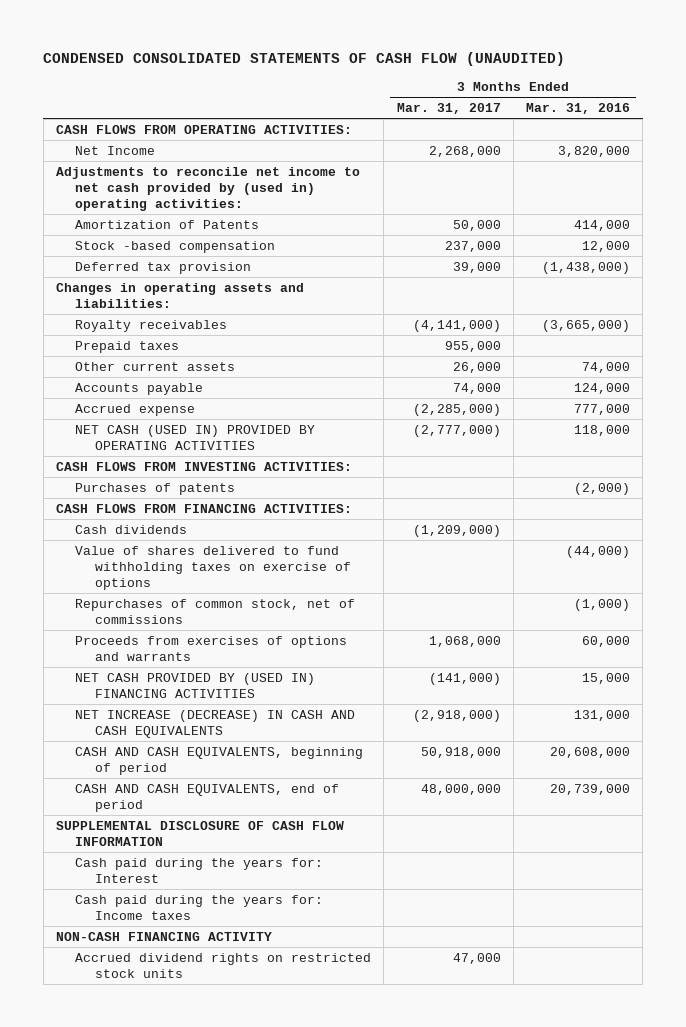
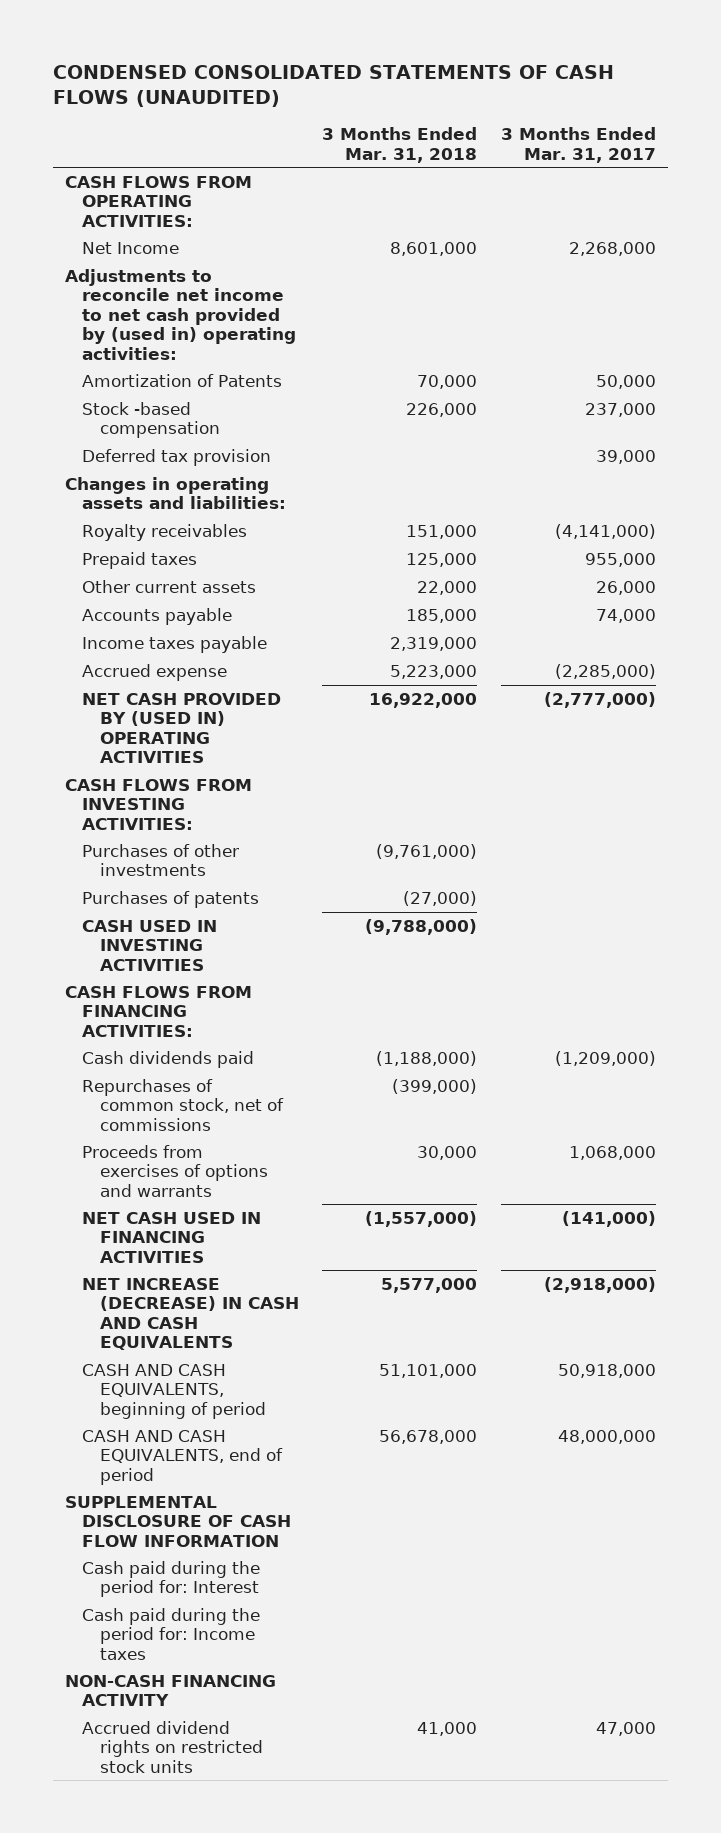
- CONDENSED CONSOLIDATED STATEMENTS OF CASH FLOW (UNAUDITED)
+ CONDENSED CONSOLIDATED STATEMENTS OF CASH FLOWS (UNAUDITED)
- | 3 Months Ended Mar. 31, 2017 | 3 Months Ended Mar. 31, 2016
+ | 3 Months Ended Mar. 31, 2018 | 3 Months Ended Mar. 31, 2017
+ Income taxes payable | 2,319,000 |
- NET CASH (USED IN) PROVIDED BY OPERATING ACTIVITIES | (2,777,000) | 118,000
+ NET CASH PROVIDED BY (USED IN) OPERATING ACTIVITIES | 16,922,000 | (2,777,000)
+ Purchases of other investments | (9,761,000) |
+ CASH USED IN INVESTING ACTIVITIES | (9,788,000) |
- Cash dividends | (1,209,000) |
- Value of shares delivered to fund withholding taxes on exercise of options | | (44,000)
+ Cash dividends paid | (1,188,000) | (1,209,000)
- NET CASH PROVIDED BY (USED IN) FINANCING ACTIVITIES | (141,000) | 15,000
+ NET CASH USED IN FINANCING ACTIVITIES | (1,557,000) | (141,000)
- Cash paid during the years for: Interest
- Cash paid during the years for: Income taxes
+ Cash paid during the period for: Interest
+ Cash paid during the period for: Income taxes

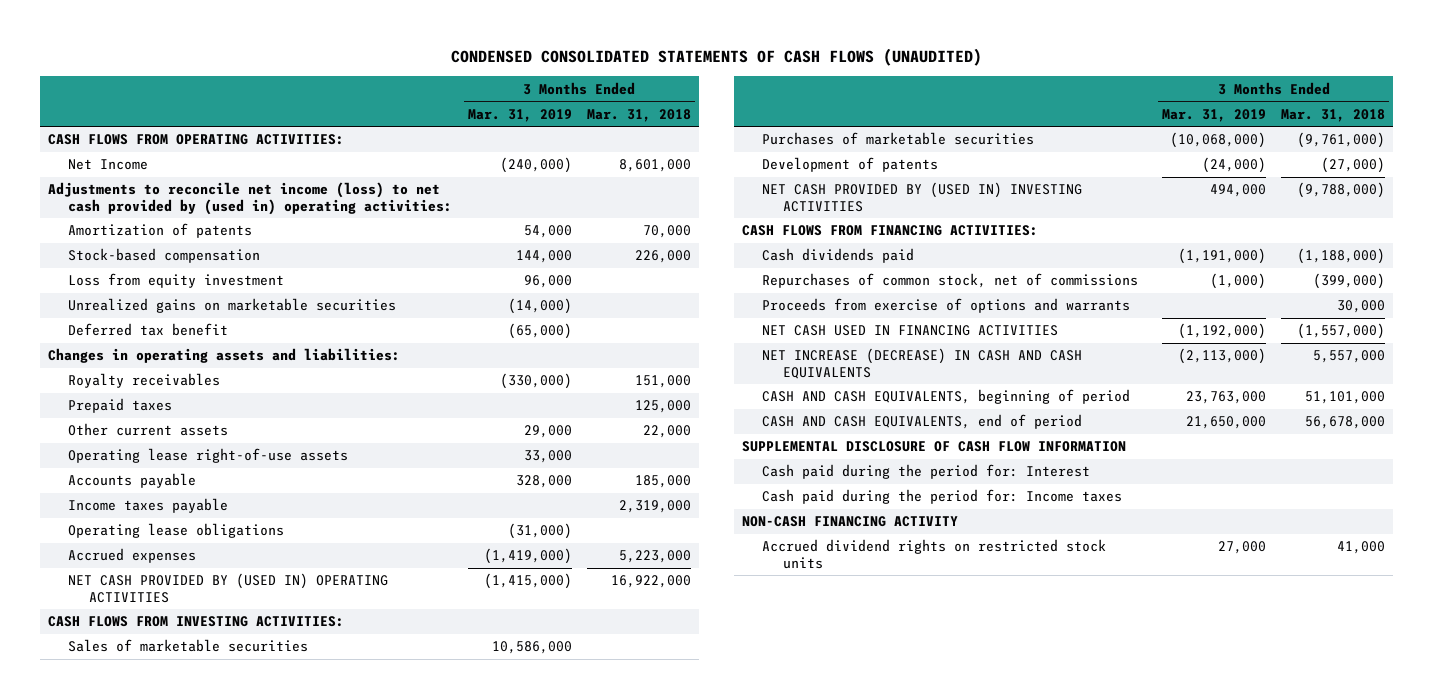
- | 3 Months Ended Mar. 31, 2018 | 3 Months Ended Mar. 31, 2017
+ | 3 Months Ended Mar. 31, 2019 | 3 Months Ended Mar. 31, 2018
- Adjustments to reconcile net income to net cash provided by (used in) operating activities:
- Amortization of Patents | 70,000 | 50,000
- Stock -based compensation | 226,000 | 237,000
- Deferred tax provision | | 39,000
+ Adjustments to reconcile net income (loss) to net cash provided by (used in) operating activities:
+ Amortization of patents | 54,000 | 70,000
+ Stock-based compensation | 144,000 | 226,000
+ Loss from equity investment | 96,000 |
+ Unrealized gains on marketable securities | (14,000) |
+ Deferred tax benefit | (65,000) |
+ Operating lease right-of-use assets | 33,000 |
- Accrued expense | 5,223,000 | (2,285,000)
+ Operating lease obligations | (31,000) |
+ Accrued expenses | (1,419,000) | 5,223,000
- Purchases of other investments | (9,761,000) |
- Purchases of patents | (27,000) |
- CASH USED IN INVESTING ACTIVITIES | (9,788,000) |
+ Sales of marketable securities | 10,586,000 |
+ Purchases of marketable securities | (10,068,000) | (9,761,000)
+ Development of patents | (24,000) | (27,000)
+ NET CASH PROVIDED BY (USED IN) INVESTING ACTIVITIES | 494,000 | (9,788,000)
- Proceeds from exercises of options and warrants | 30,000 | 1,068,000
+ Proceeds from exercise of options and warrants | | 30,000
- NET INCREASE (DECREASE) IN CASH AND CASH EQUIVALENTS | 5,577,000 | (2,918,000)
+ NET INCREASE (DECREASE) IN CASH AND CASH EQUIVALENTS | (2,113,000) | 5,557,000

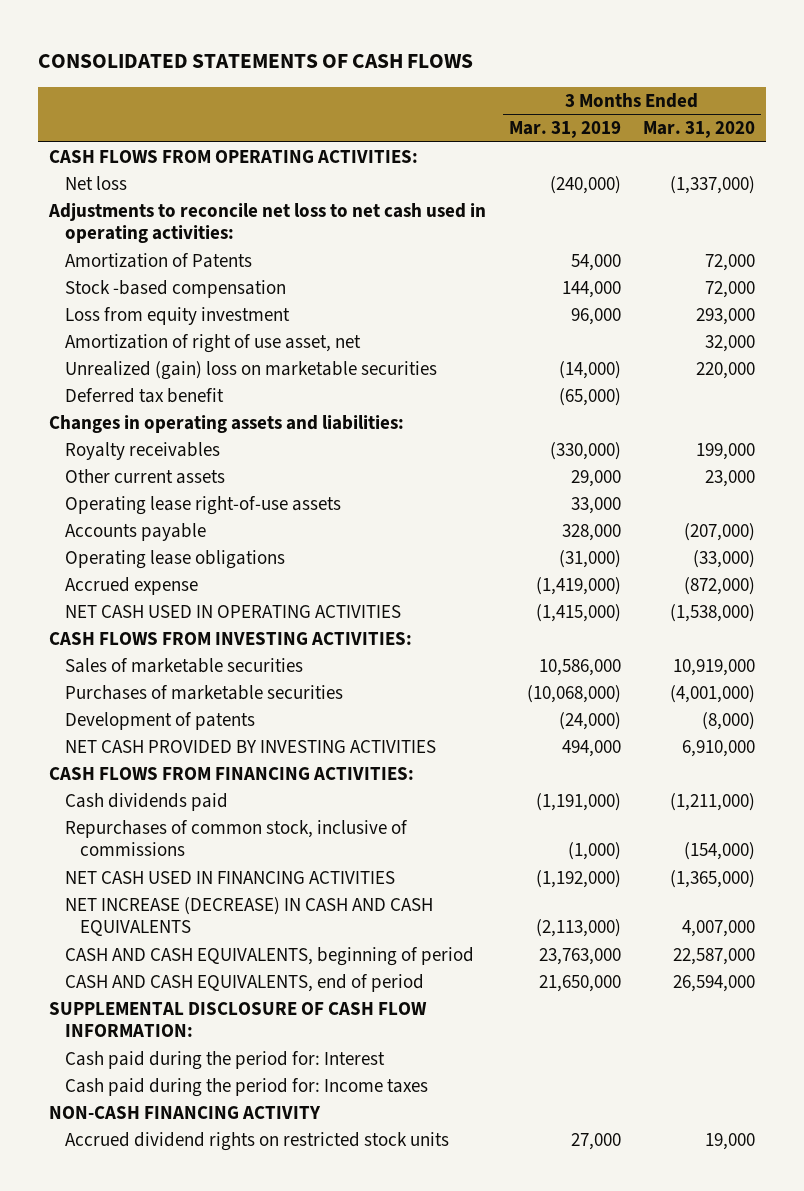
- CONDENSED CONSOLIDATED STATEMENTS OF CASH FLOWS (UNAUDITED)
+ CONSOLIDATED STATEMENTS OF CASH FLOWS
- | 3 Months Ended Mar. 31, 2019 | 3 Months Ended Mar. 31, 2018
+ | 3 Months Ended Mar. 31, 2019 | 3 Months Ended Mar. 31, 2020
- Net Income | (240,000) | 8,601,000
- Adjustments to reconcile net income (loss) to net cash provided by (used in) operating activities:
- Amortization of patents | 54,000 | 70,000
- Stock-based compensation | 144,000 | 226,000
+ Net loss | (240,000) | (1,337,000)
+ Adjustments to reconcile net loss to net cash used in operating activities:
+ Amortization of Patents | 54,000 | 72,000
+ Stock -based compensation | 144,000 | 72,000
- Unrealized gains on marketable securities | (14,000) |
+ Amortization of right of use asset, net | | 32,000
+ Unrealized (gain) loss on marketable securities | (14,000) | 220,000
- Prepaid taxes | | 125,000
- Income taxes payable | | 2,319,000
- Accrued expenses | (1,419,000) | 5,223,000
- NET CASH PROVIDED BY (USED IN) OPERATING ACTIVITIES | (1,415,000) | 16,922,000
+ Accrued expense | (1,419,000) | (872,000)
+ NET CASH USED IN OPERATING ACTIVITIES | (1,415,000) | (1,538,000)
- NET CASH PROVIDED BY (USED IN) INVESTING ACTIVITIES | 494,000 | (9,788,000)
+ NET CASH PROVIDED BY INVESTING ACTIVITIES | 494,000 | 6,910,000
- Repurchases of common stock, net of commissions | (1,000) | (399,000)
- Proceeds from exercise of options and warrants | | 30,000
+ Repurchases of common stock, inclusive of commissions | (1,000) | (154,000)
- SUPPLEMENTAL DISCLOSURE OF CASH FLOW INFORMATION
+ SUPPLEMENTAL DISCLOSURE OF CASH FLOW INFORMATION:

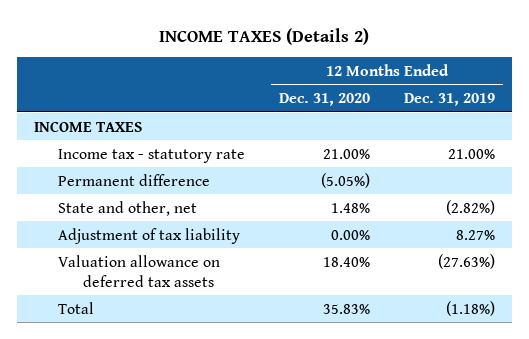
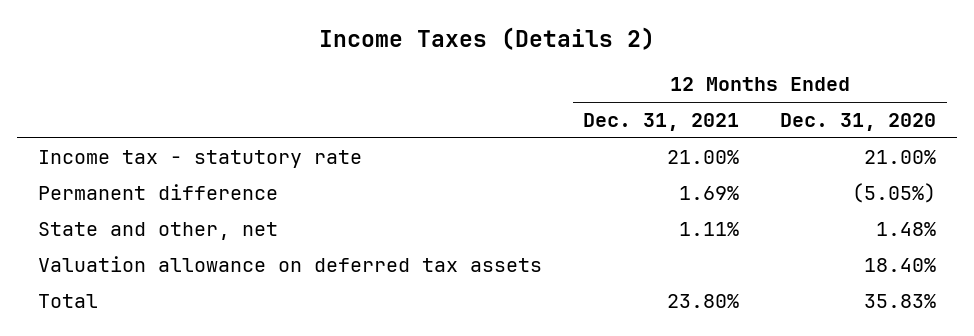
- INCOME TAXES (Details 2)
+ Income Taxes (Details 2)
- | 12 Months Ended Dec. 31, 2020 | 12 Months Ended Dec. 31, 2019
+ | 12 Months Ended Dec. 31, 2021 | 12 Months Ended Dec. 31, 2020
- INCOME TAXES
- Adjustment of tax liability | 0.00% | 8.27%

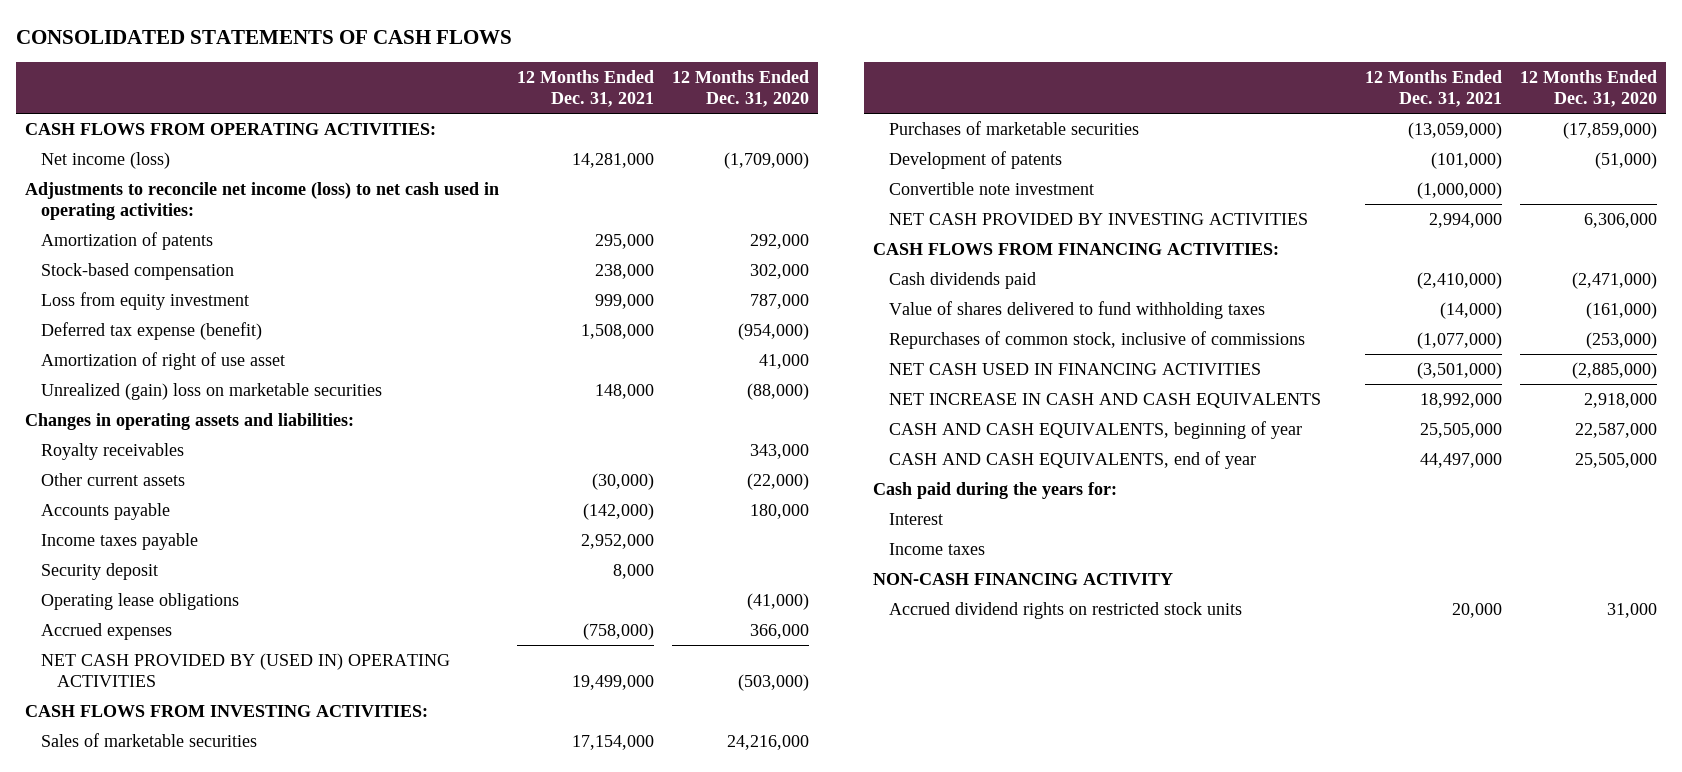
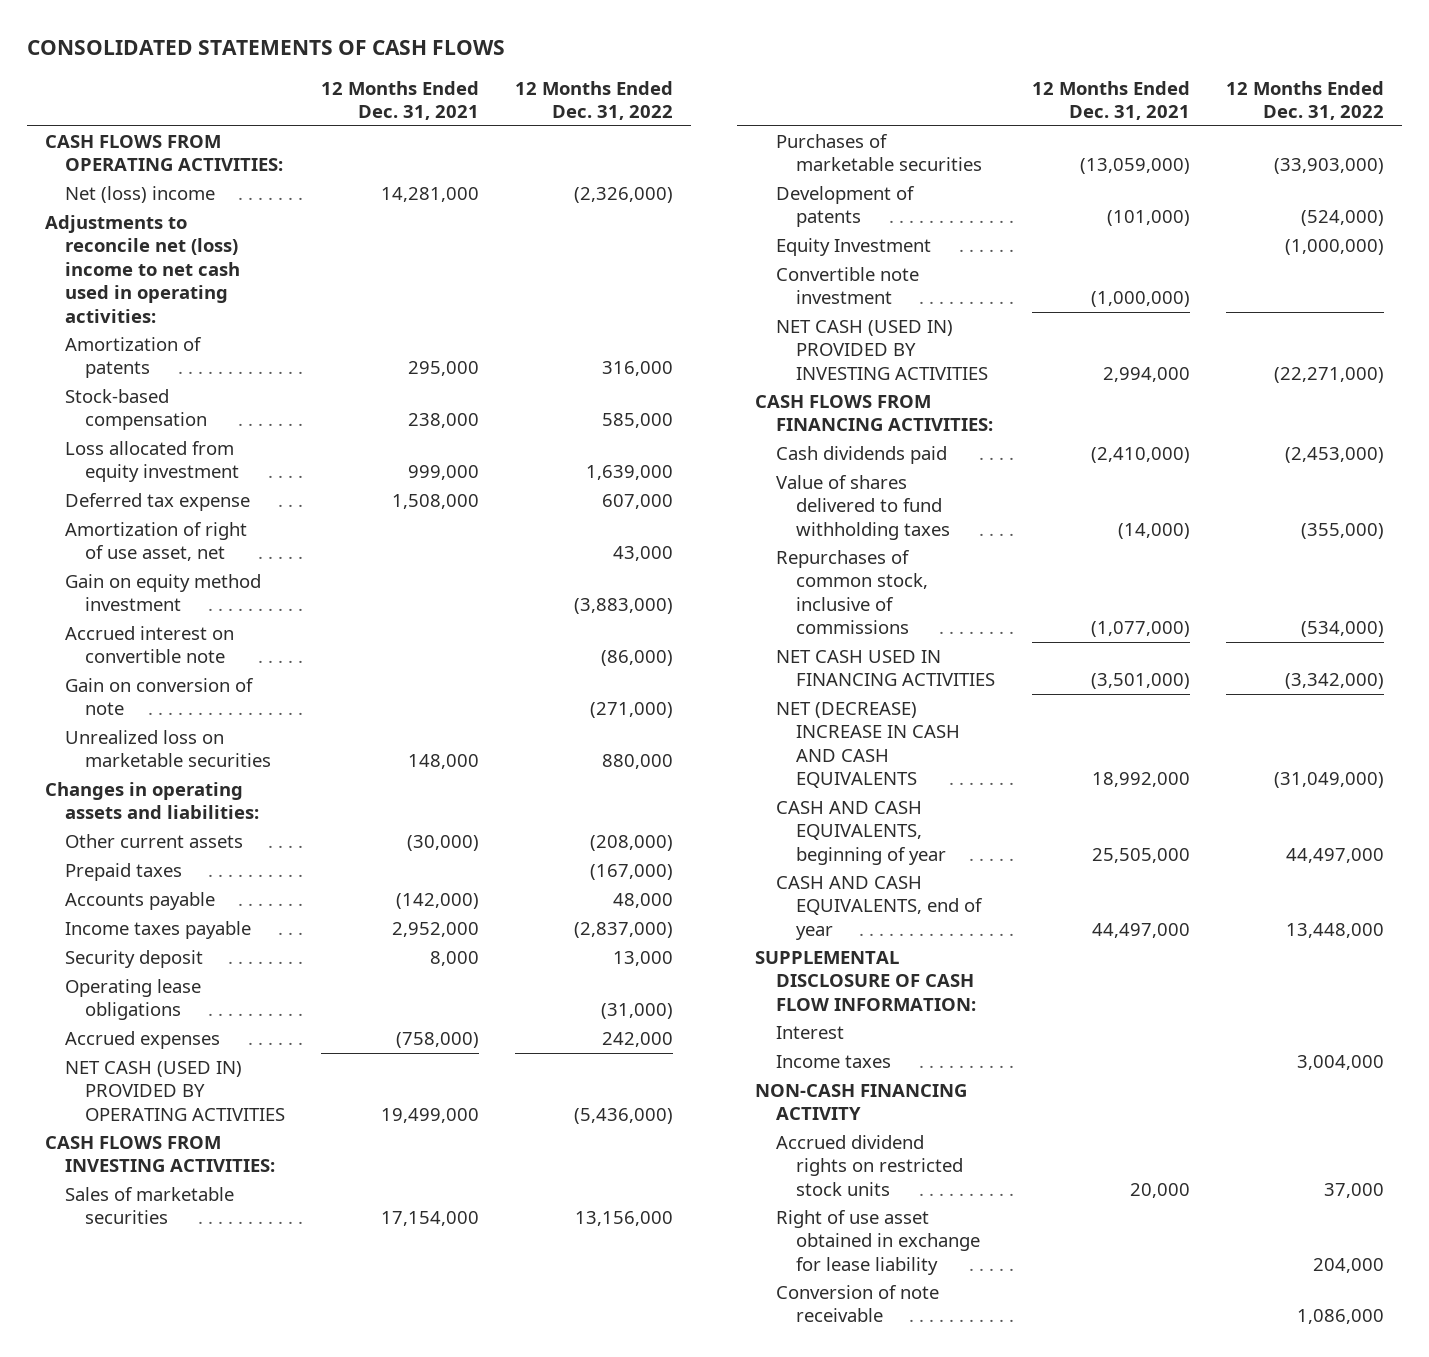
- | 12 Months Ended Dec. 31, 2021 | 12 Months Ended Dec. 31, 2020
+ | 12 Months Ended Dec. 31, 2021 | 12 Months Ended Dec. 31, 2022
- Net income (loss) | 14,281,000 | (1,709,000)
- Adjustments to reconcile net income (loss) to net cash used in operating activities:
+ Net (loss) income | 14,281,000 | (2,326,000)
+ Adjustments to reconcile net (loss) income to net cash used in operating activities:
- Loss from equity investment | 999,000 | 787,000
- Deferred tax expense (benefit) | 1,508,000 | (954,000)
- Amortization of right of use asset | | 41,000
- Unrealized (gain) loss on marketable securities | 148,000 | (88,000)
+ Loss allocated from equity investment | 999,000 | 1,639,000
+ Deferred tax expense | 1,508,000 | 607,000
+ Amortization of right of use asset, net | | 43,000
+ Gain on equity method investment | | (3,883,000)
+ Accrued interest on convertible note | | (86,000)
+ Gain on conversion of note | | (271,000)
+ Unrealized loss on marketable securities | 148,000 | 880,000
- Royalty receivables | | 343,000
+ Prepaid taxes | | (167,000)
- NET CASH PROVIDED BY (USED IN) OPERATING ACTIVITIES | 19,499,000 | (503,000)
+ NET CASH (USED IN) PROVIDED BY OPERATING ACTIVITIES | 19,499,000 | (5,436,000)
+ Equity Investment | | (1,000,000)
- NET CASH PROVIDED BY INVESTING ACTIVITIES | 2,994,000 | 6,306,000
+ NET CASH (USED IN) PROVIDED BY INVESTING ACTIVITIES | 2,994,000 | (22,271,000)
- NET INCREASE IN CASH AND CASH EQUIVALENTS | 18,992,000 | 2,918,000
+ NET (DECREASE) INCREASE IN CASH AND CASH EQUIVALENTS | 18,992,000 | (31,049,000)
- Cash paid during the years for:
+ SUPPLEMENTAL DISCLOSURE OF CASH FLOW INFORMATION:
+ Right of use asset obtained in exchange for lease liability | | 204,000
+ Conversion of note receivable | | 1,086,000

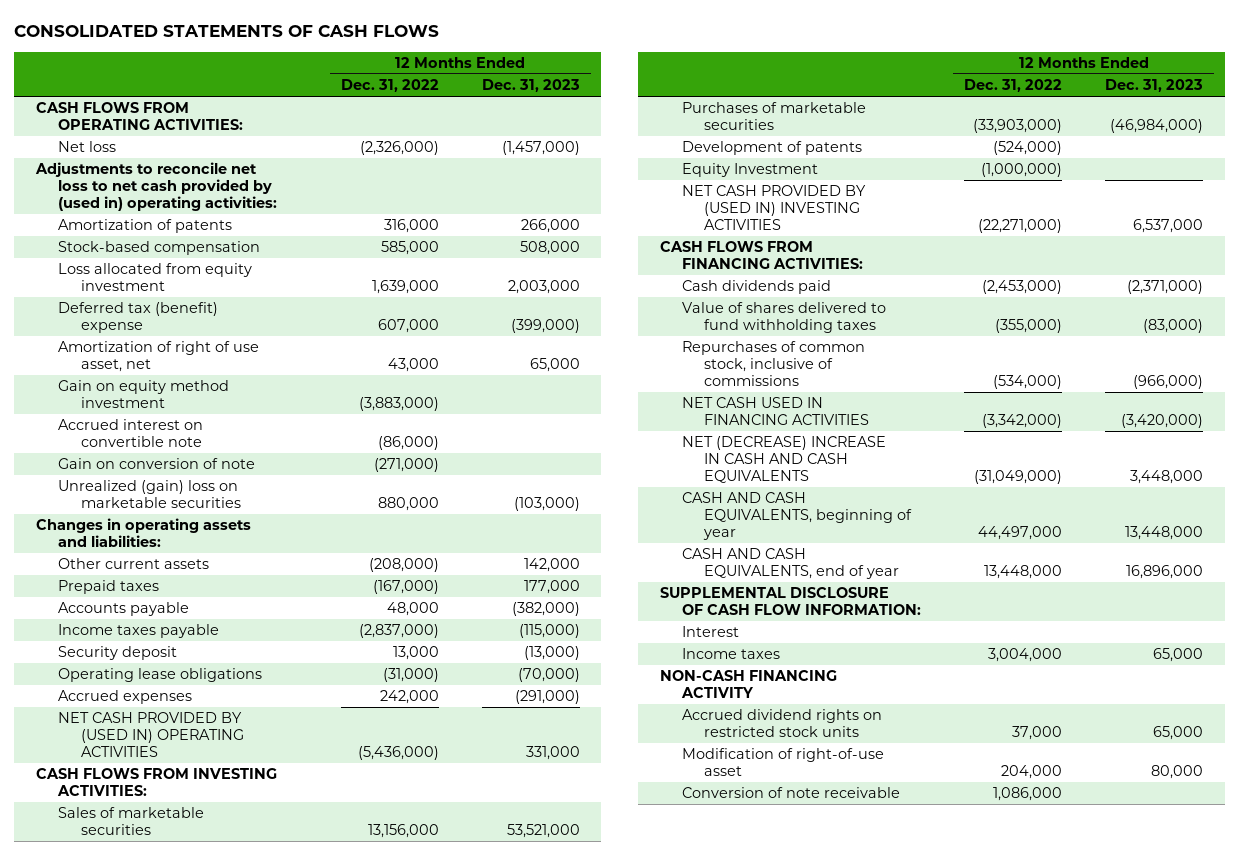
- | 12 Months Ended Dec. 31, 2021 | 12 Months Ended Dec. 31, 2022
+ | 12 Months Ended Dec. 31, 2022 | 12 Months Ended Dec. 31, 2023
- Net (loss) income | 14,281,000 | (2,326,000)
- Adjustments to reconcile net (loss) income to net cash used in operating activities:
+ Net loss | (2,326,000) | (1,457,000)
+ Adjustments to reconcile net loss to net cash provided by (used in) operating activities:
- Deferred tax expense | 1,508,000 | 607,000
+ Deferred tax (benefit) expense | 607,000 | (399,000)
- Unrealized loss on marketable securities | 148,000 | 880,000
+ Unrealized (gain) loss on marketable securities | 880,000 | (103,000)
- NET CASH (USED IN) PROVIDED BY OPERATING ACTIVITIES | 19,499,000 | (5,436,000)
+ NET CASH PROVIDED BY (USED IN) OPERATING ACTIVITIES | (5,436,000) | 331,000
- Convertible note investment | (1,000,000) |
- NET CASH (USED IN) PROVIDED BY INVESTING ACTIVITIES | 2,994,000 | (22,271,000)
+ NET CASH PROVIDED BY (USED IN) INVESTING ACTIVITIES | (22,271,000) | 6,537,000
- Right of use asset obtained in exchange for lease liability | | 204,000
+ Modification of right-of-use asset | 204,000 | 80,000

